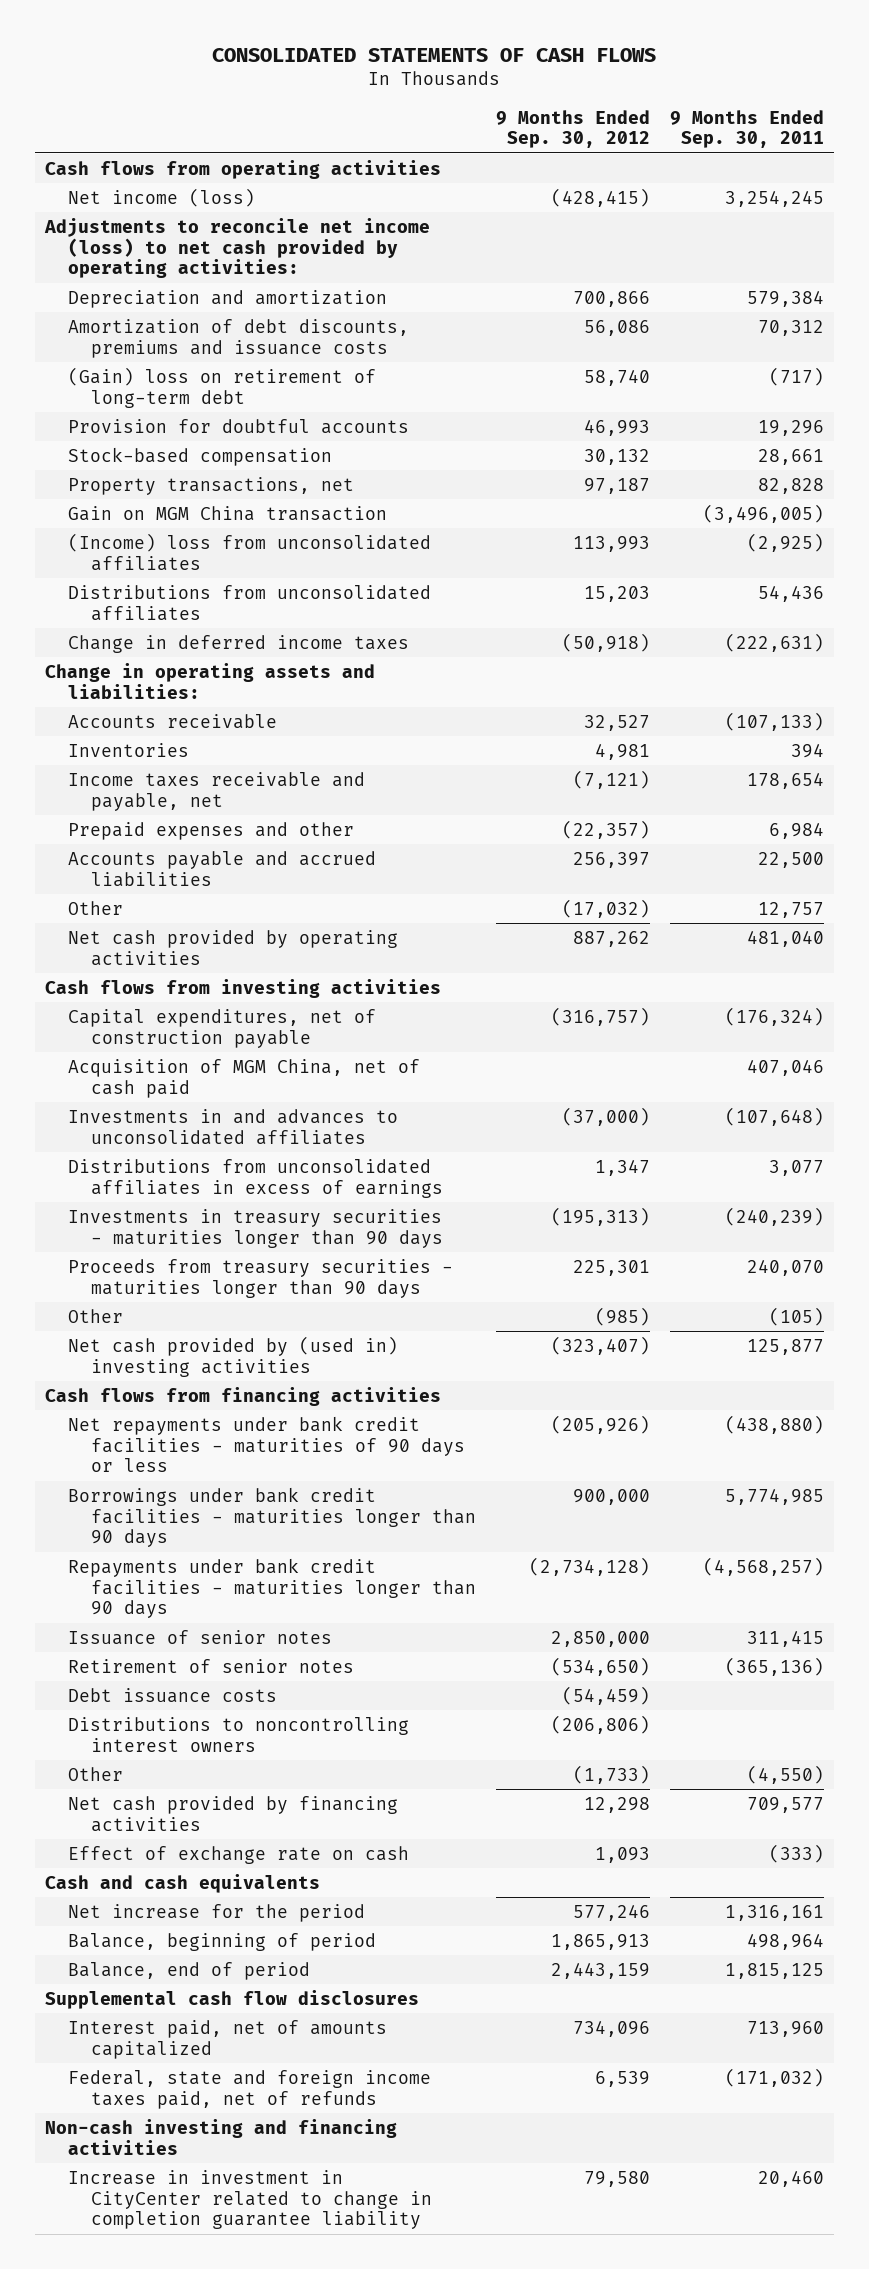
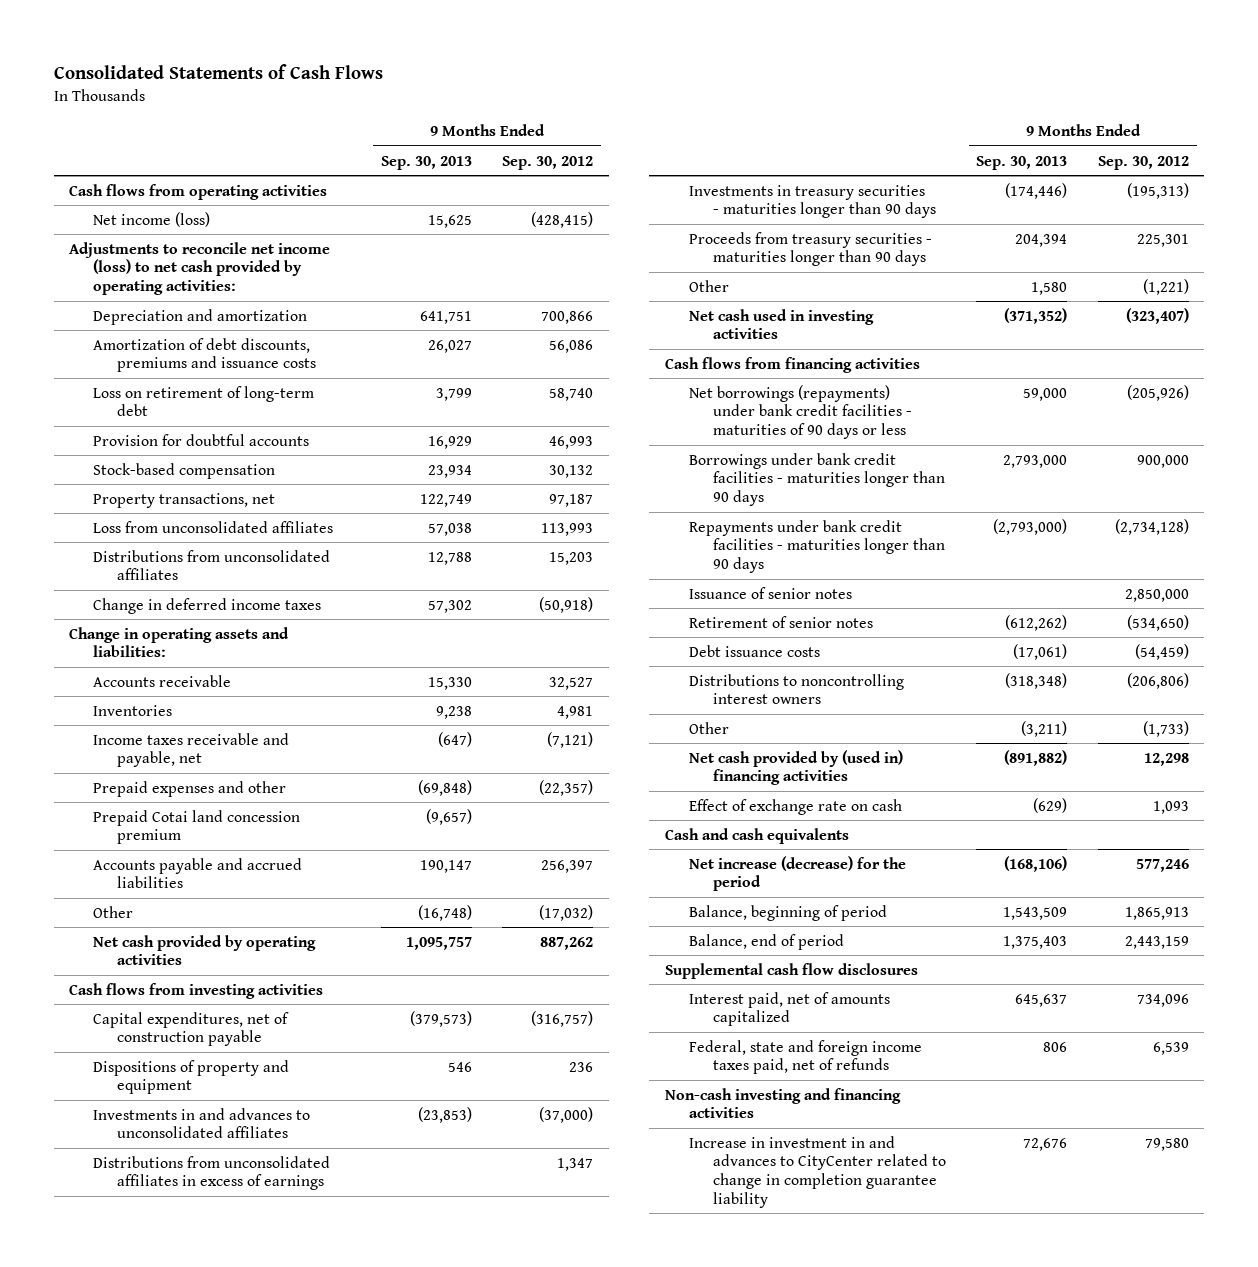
- CONSOLIDATED STATEMENTS OF CASH FLOWS
+ Consolidated Statements of Cash Flows
- | 9 Months Ended Sep. 30, 2012 | 9 Months Ended Sep. 30, 2011
+ | 9 Months Ended Sep. 30, 2013 | 9 Months Ended Sep. 30, 2012
- (Gain) loss on retirement of long-term debt | 58,740 | (717)
+ Loss on retirement of long-term debt | 3,799 | 58,740
- Gain on MGM China transaction | | (3,496,005)
- (Income) loss from unconsolidated affiliates | 113,993 | (2,925)
+ Loss from unconsolidated affiliates | 57,038 | 113,993
+ Prepaid Cotai land concession premium | (9,657) |
- Acquisition of MGM China, net of cash paid | | 407,046
+ Dispositions of property and equipment | 546 | 236
- Other | (985) | (105)
- Net cash provided by (used in) investing activities | (323,407) | 125,877
+ Other | 1,580 | (1,221)
+ Net cash used in investing activities | (371,352) | (323,407)
- Net repayments under bank credit facilities - maturities of 90 days or less | (205,926) | (438,880)
+ Net borrowings (repayments) under bank credit facilities - maturities of 90 days or less | 59,000 | (205,926)
- Net cash provided by financing activities | 12,298 | 709,577
+ Net cash provided by (used in) financing activities | (891,882) | 12,298
- Net increase for the period | 577,246 | 1,316,161
+ Net increase (decrease) for the period | (168,106) | 577,246
- Increase in investment in CityCenter related to change in completion guarantee liability | 79,580 | 20,460
+ Increase in investment in and advances to CityCenter related to change in completion guarantee liability | 72,676 | 79,580

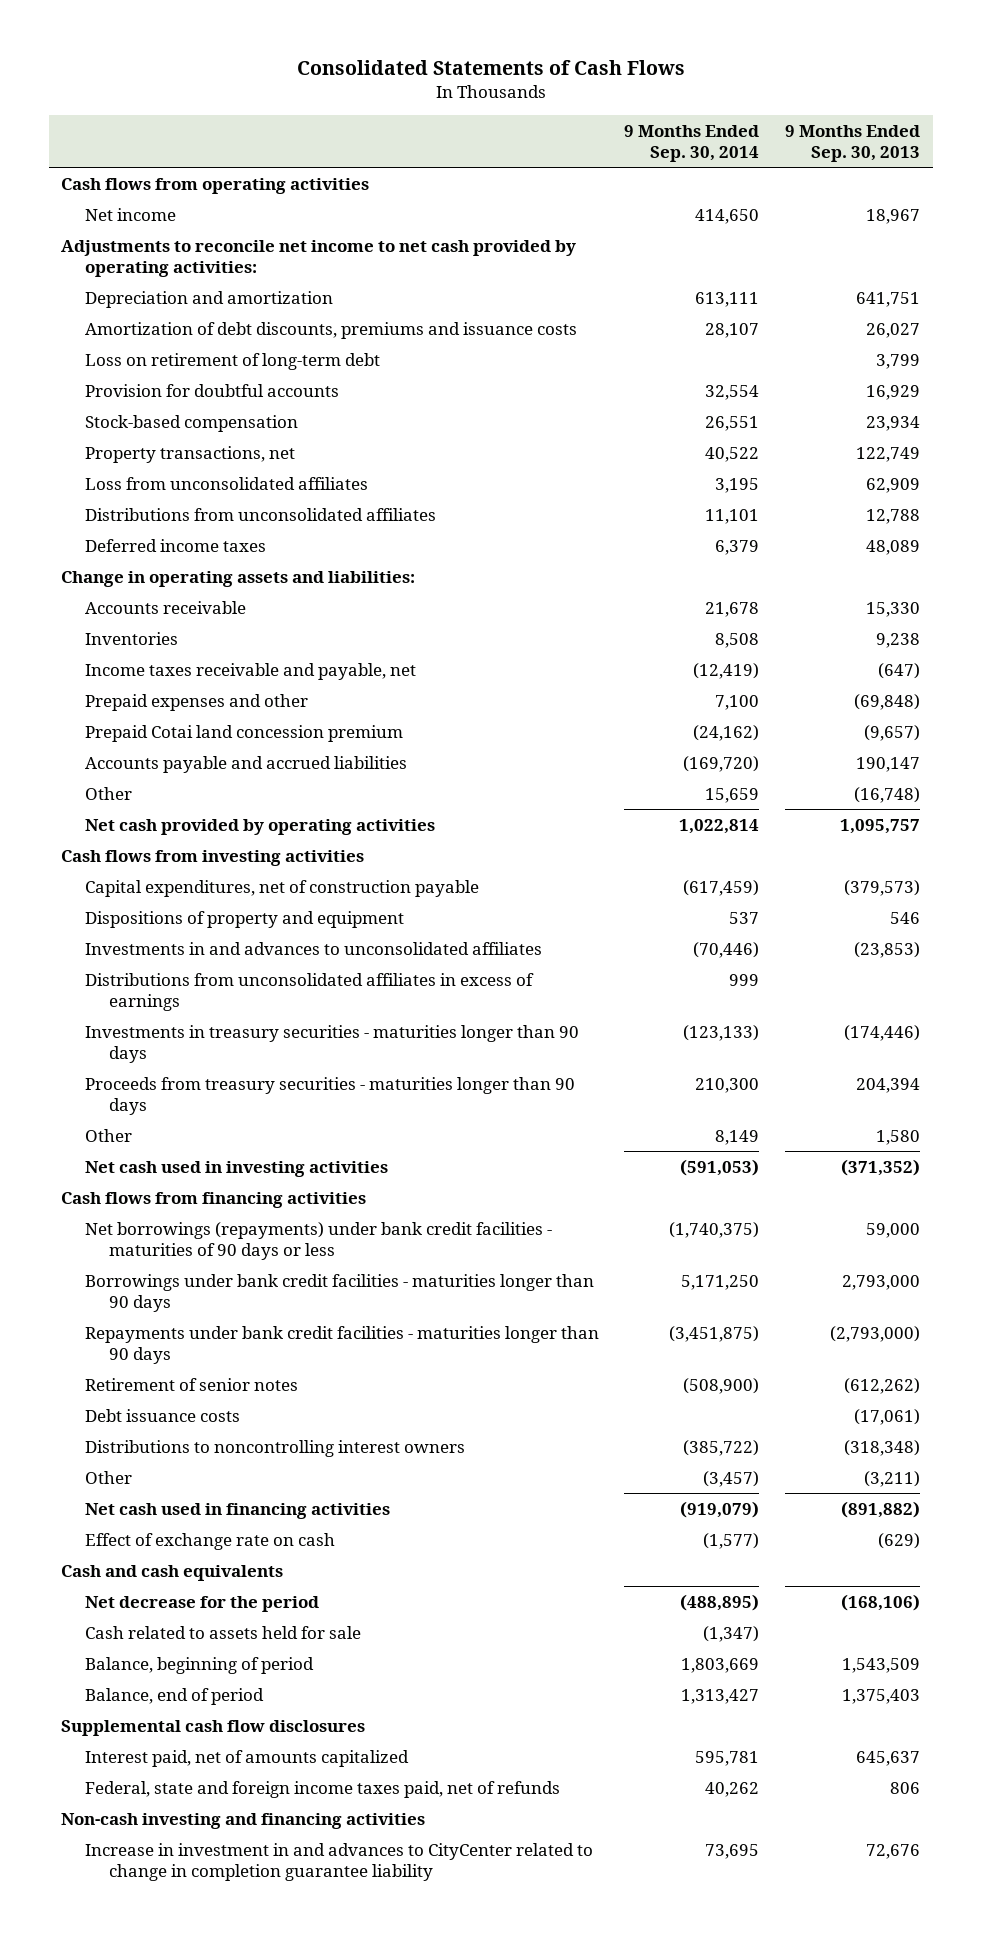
- | 9 Months Ended Sep. 30, 2013 | 9 Months Ended Sep. 30, 2012
+ | 9 Months Ended Sep. 30, 2014 | 9 Months Ended Sep. 30, 2013
- Net income (loss) | 15,625 | (428,415)
- Adjustments to reconcile net income (loss) to net cash provided by operating activities:
+ Net income | 414,650 | 18,967
+ Adjustments to reconcile net income to net cash provided by operating activities:
- Loss from unconsolidated affiliates | 57,038 | 113,993
+ Loss from unconsolidated affiliates | 3,195 | 62,909
- Change in deferred income taxes | 57,302 | (50,918)
+ Deferred income taxes | 6,379 | 48,089
- Issuance of senior notes | | 2,850,000
- Net cash provided by (used in) financing activities | (891,882) | 12,298
+ Net cash used in financing activities | (919,079) | (891,882)
- Net increase (decrease) for the period | (168,106) | 577,246
+ Net decrease for the period | (488,895) | (168,106)
+ Cash related to assets held for sale | (1,347) |

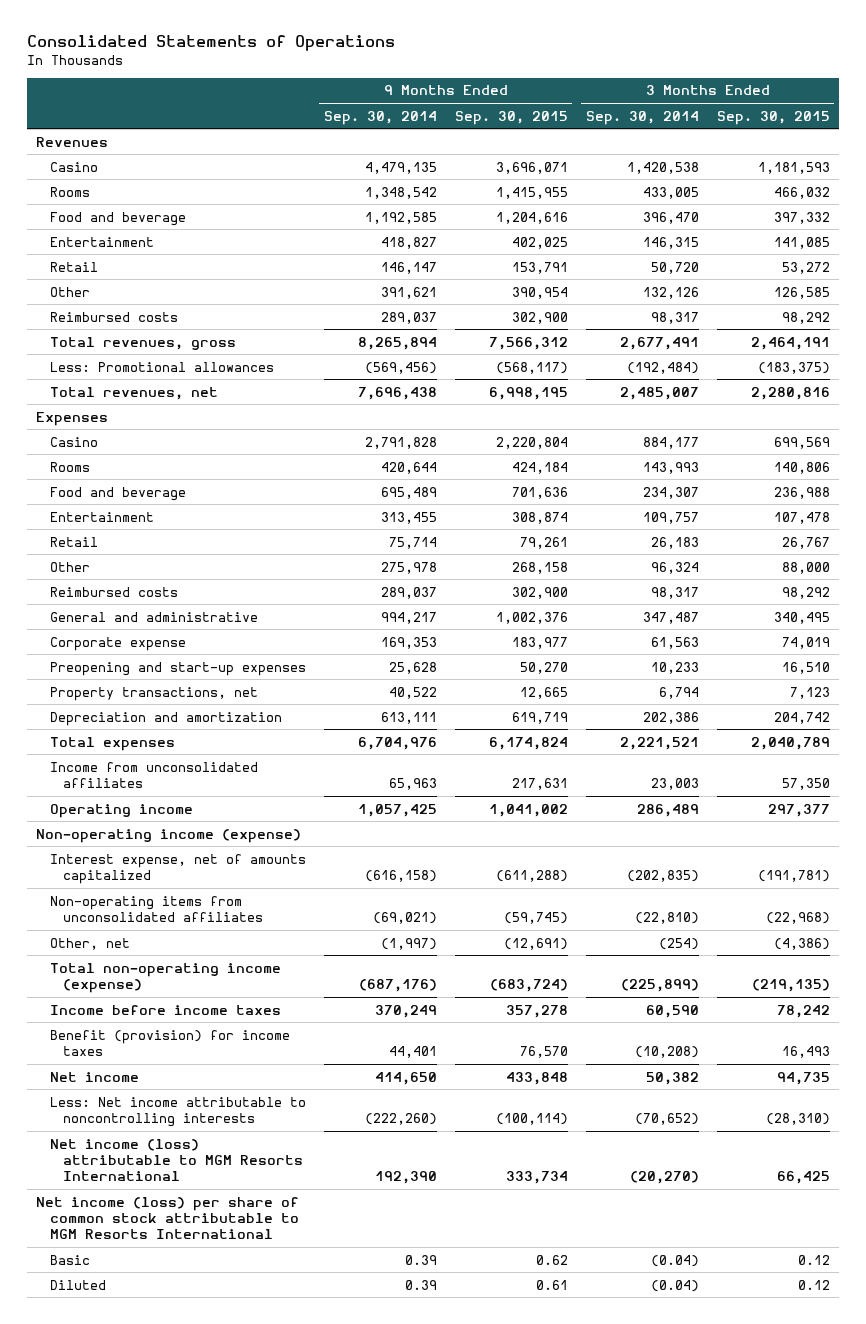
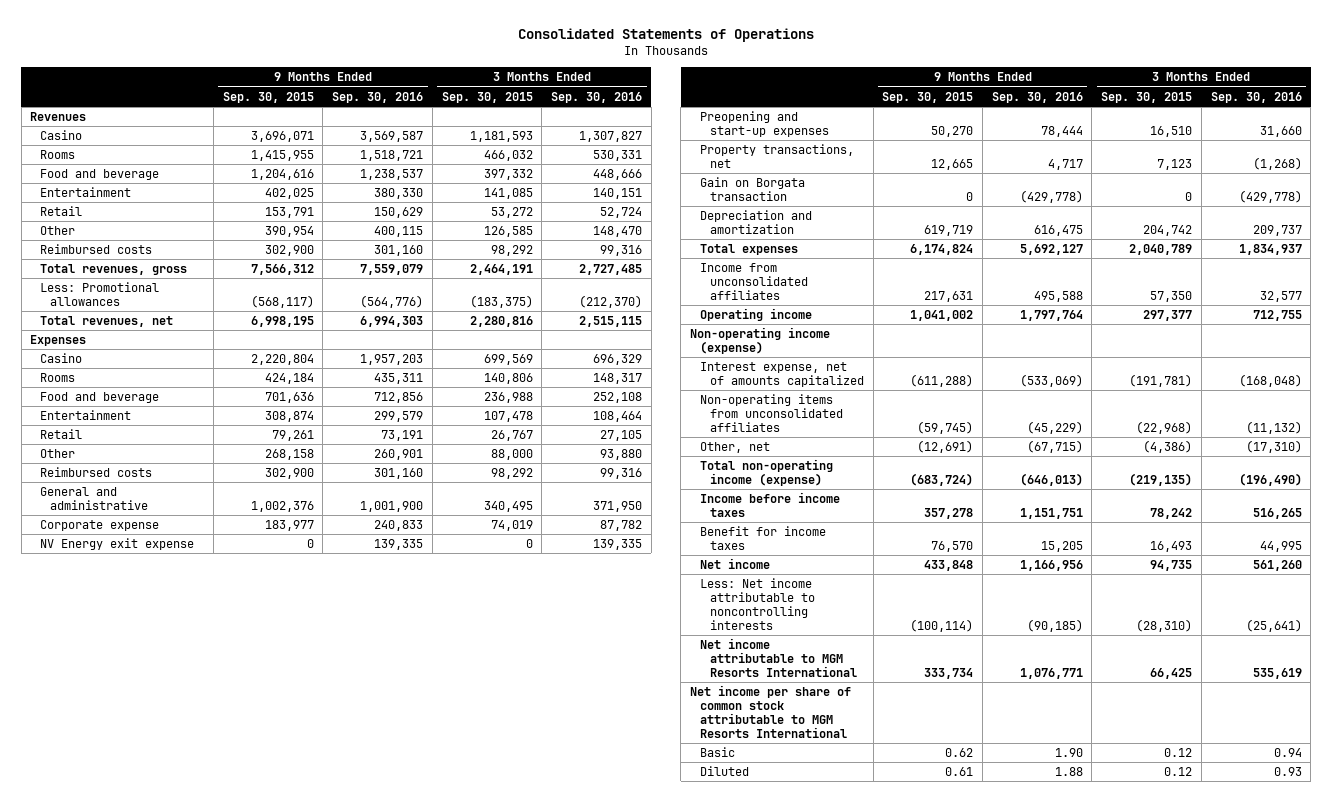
- | 9 Months Ended Sep. 30, 2014 | 9 Months Ended Sep. 30, 2015 | 3 Months Ended Sep. 30, 2014 | 3 Months Ended Sep. 30, 2015
+ | 9 Months Ended Sep. 30, 2015 | 9 Months Ended Sep. 30, 2016 | 3 Months Ended Sep. 30, 2015 | 3 Months Ended Sep. 30, 2016
+ NV Energy exit expense | 0 | 139,335 | 0 | 139,335
+ Gain on Borgata transaction | 0 | (429,778) | 0 | (429,778)
- Benefit (provision) for income taxes | 44,401 | 76,570 | (10,208) | 16,493
+ Benefit for income taxes | 76,570 | 15,205 | 16,493 | 44,995
- Net income (loss) attributable to MGM Resorts International | 192,390 | 333,734 | (20,270) | 66,425
- Net income (loss) per share of common stock attributable to MGM Resorts International
+ Net income attributable to MGM Resorts International | 333,734 | 1,076,771 | 66,425 | 535,619
+ Net income per share of common stock attributable to MGM Resorts International

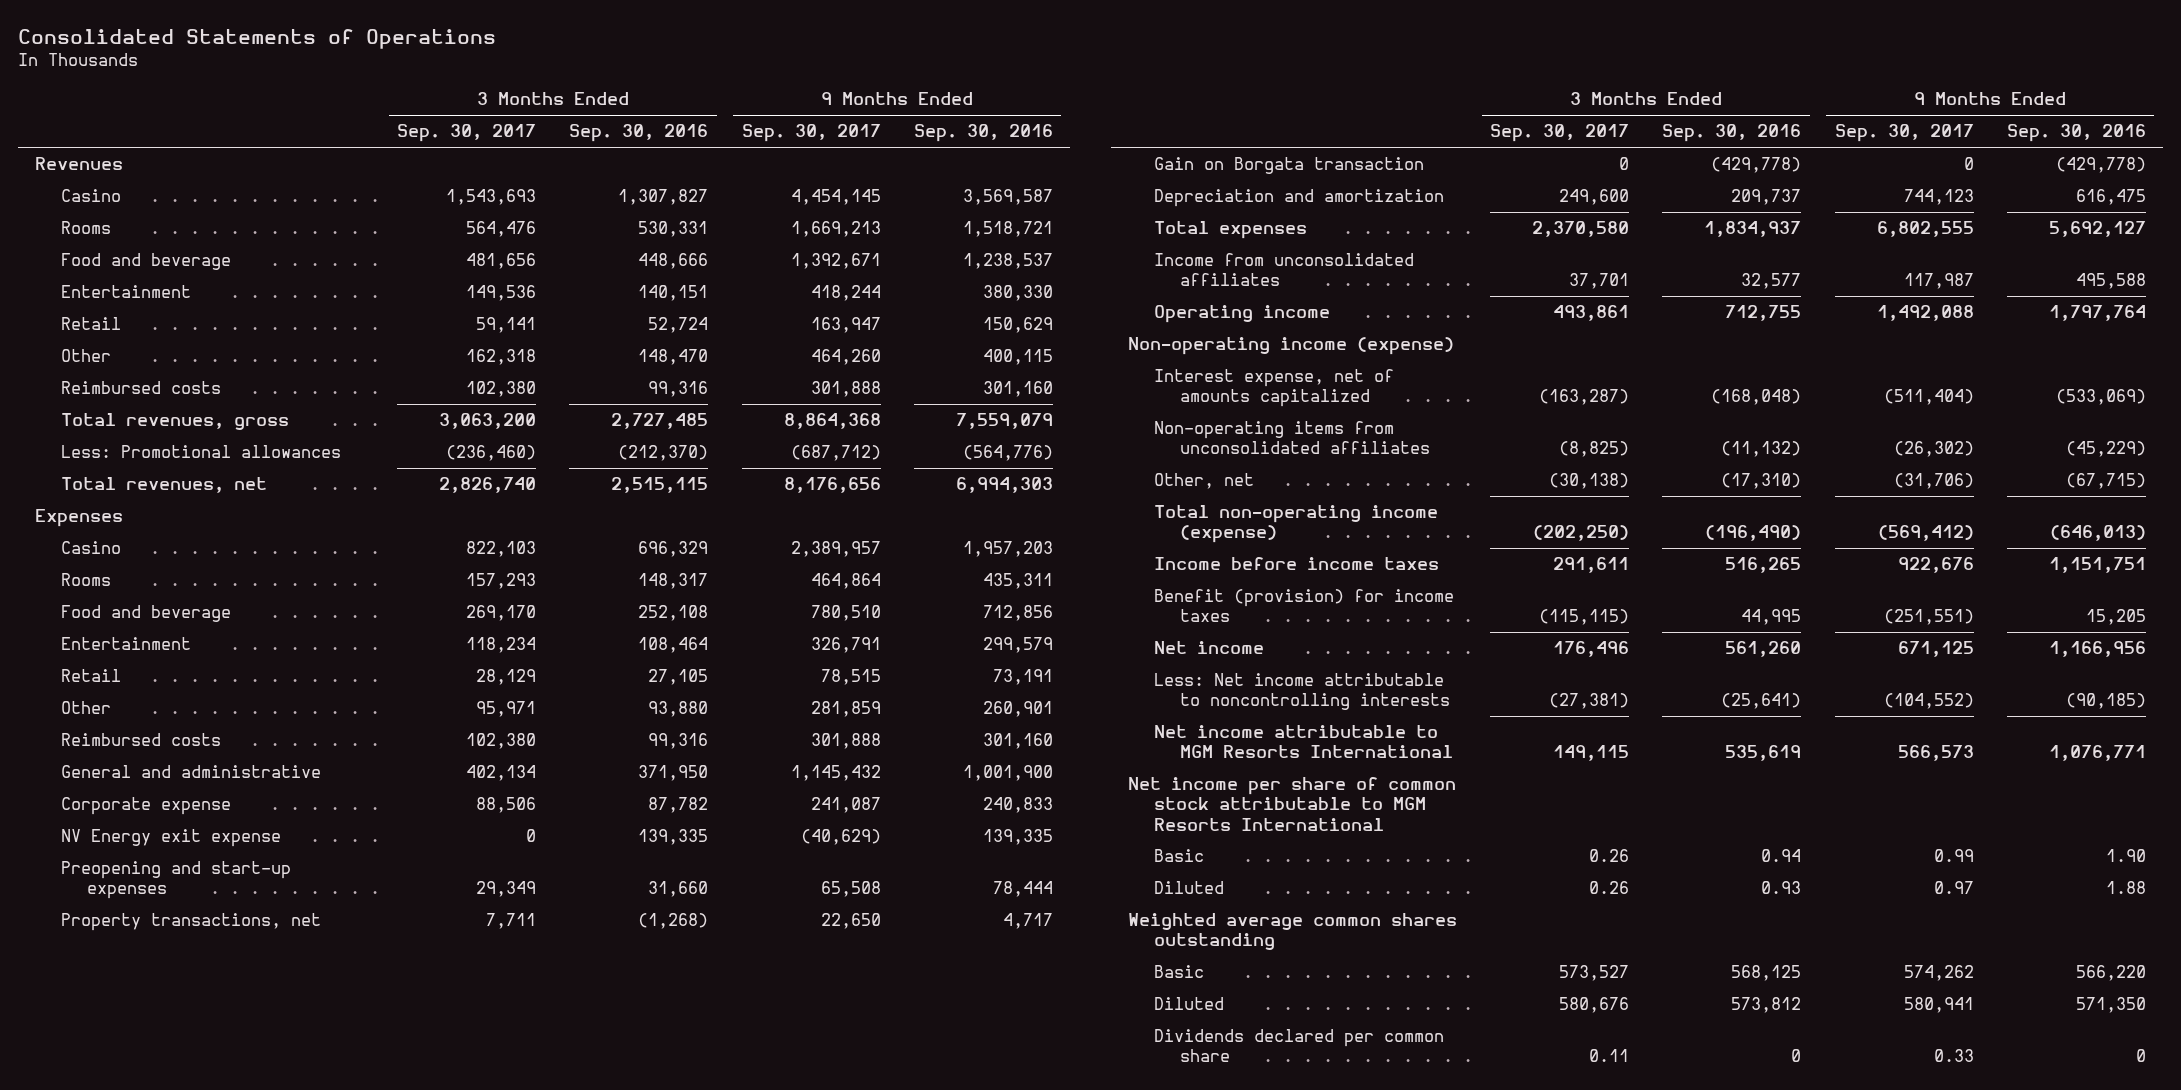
- | 9 Months Ended Sep. 30, 2015 | 9 Months Ended Sep. 30, 2016 | 3 Months Ended Sep. 30, 2015 | 3 Months Ended Sep. 30, 2016
+ | 3 Months Ended Sep. 30, 2017 | 3 Months Ended Sep. 30, 2016 | 9 Months Ended Sep. 30, 2017 | 9 Months Ended Sep. 30, 2016
- Benefit for income taxes | 76,570 | 15,205 | 16,493 | 44,995
+ Benefit (provision) for income taxes | (115,115) | 44,995 | (251,551) | 15,205
+ Weighted average common shares outstanding
+ Basic | 573,527 | 568,125 | 574,262 | 566,220
+ Diluted | 580,676 | 573,812 | 580,941 | 571,350
+ Dividends declared per common share | 0.11 | 0 | 0.33 | 0

